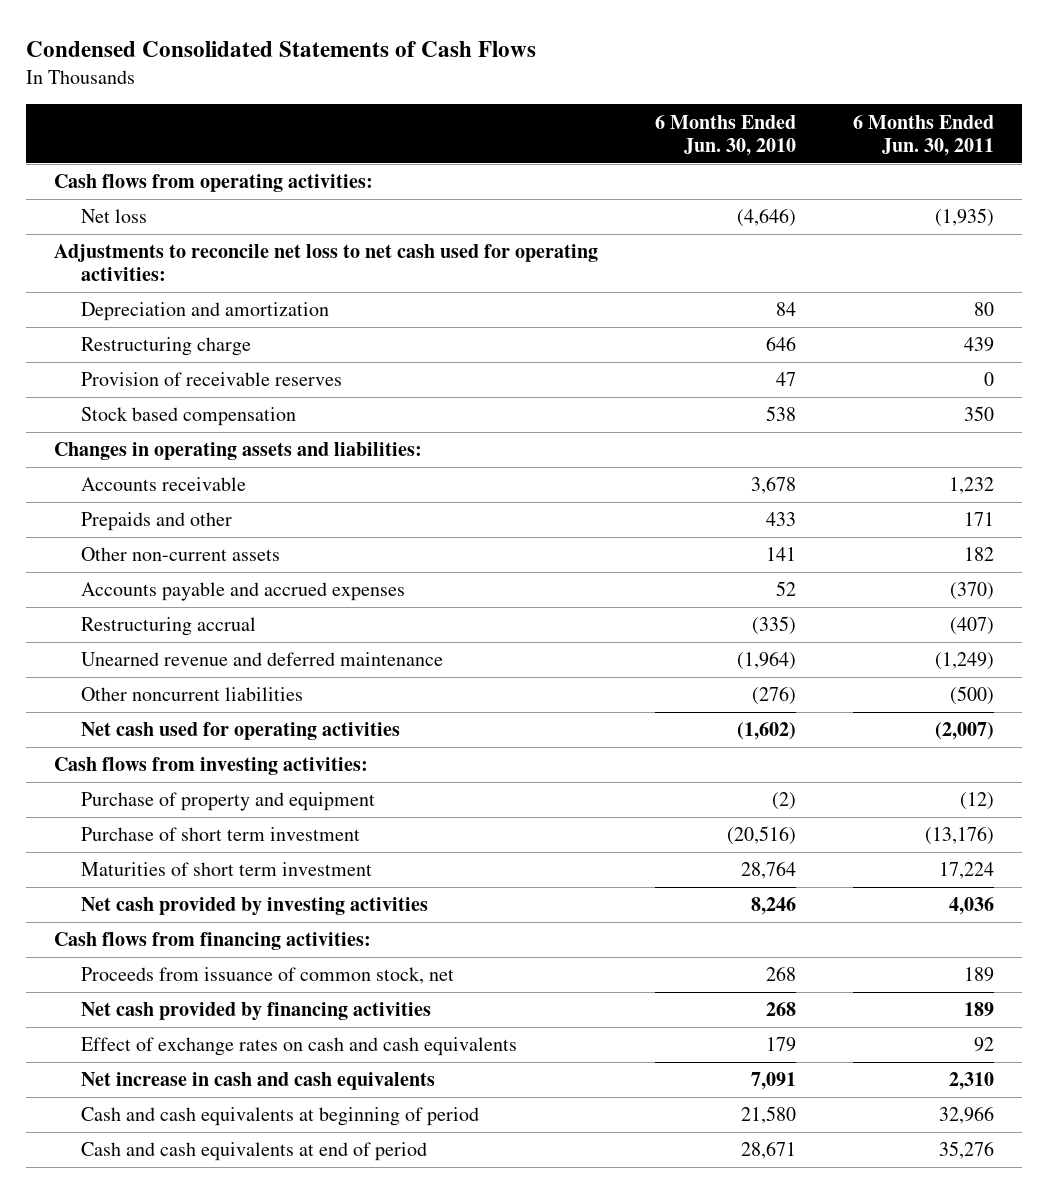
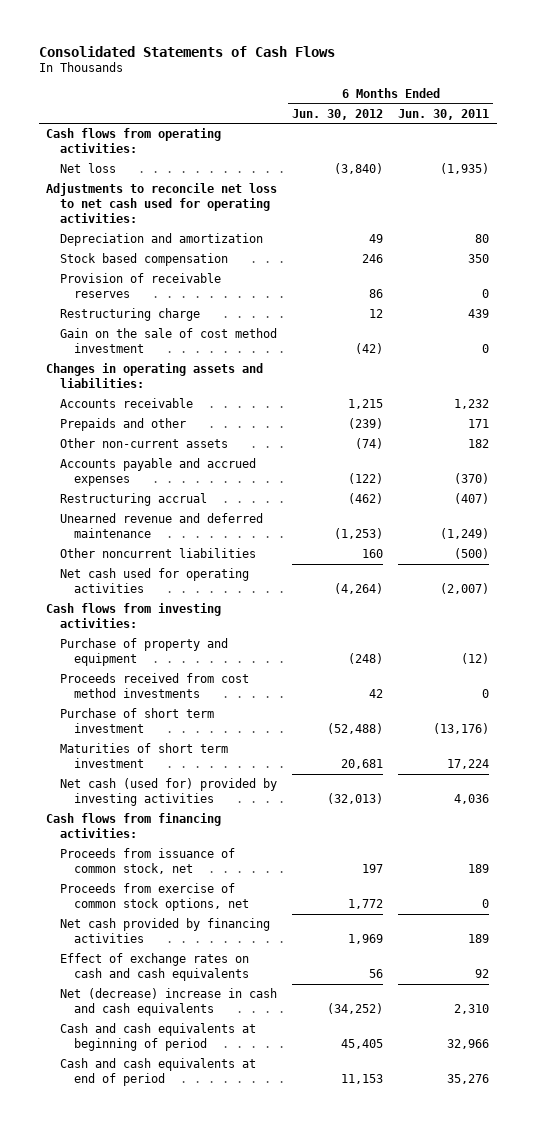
- Condensed Consolidated Statements of Cash Flows
+ Consolidated Statements of Cash Flows
- | 6 Months Ended Jun. 30, 2010 | 6 Months Ended Jun. 30, 2011
+ | 6 Months Ended Jun. 30, 2012 | 6 Months Ended Jun. 30, 2011
moved down: Provision of receivable reserves | 86 | 0
moved down: Restructuring charge | 12 | 439
+ Gain on the sale of cost method investment | (42) | 0
+ Proceeds received from cost method investments | 42 | 0
- Net cash provided by investing activities | 8,246 | 4,036
+ Net cash (used for) provided by investing activities | (32,013) | 4,036
+ Proceeds from exercise of common stock options, net | 1,772 | 0
- Net increase in cash and cash equivalents | 7,091 | 2,310
+ Net (decrease) increase in cash and cash equivalents | (34,252) | 2,310

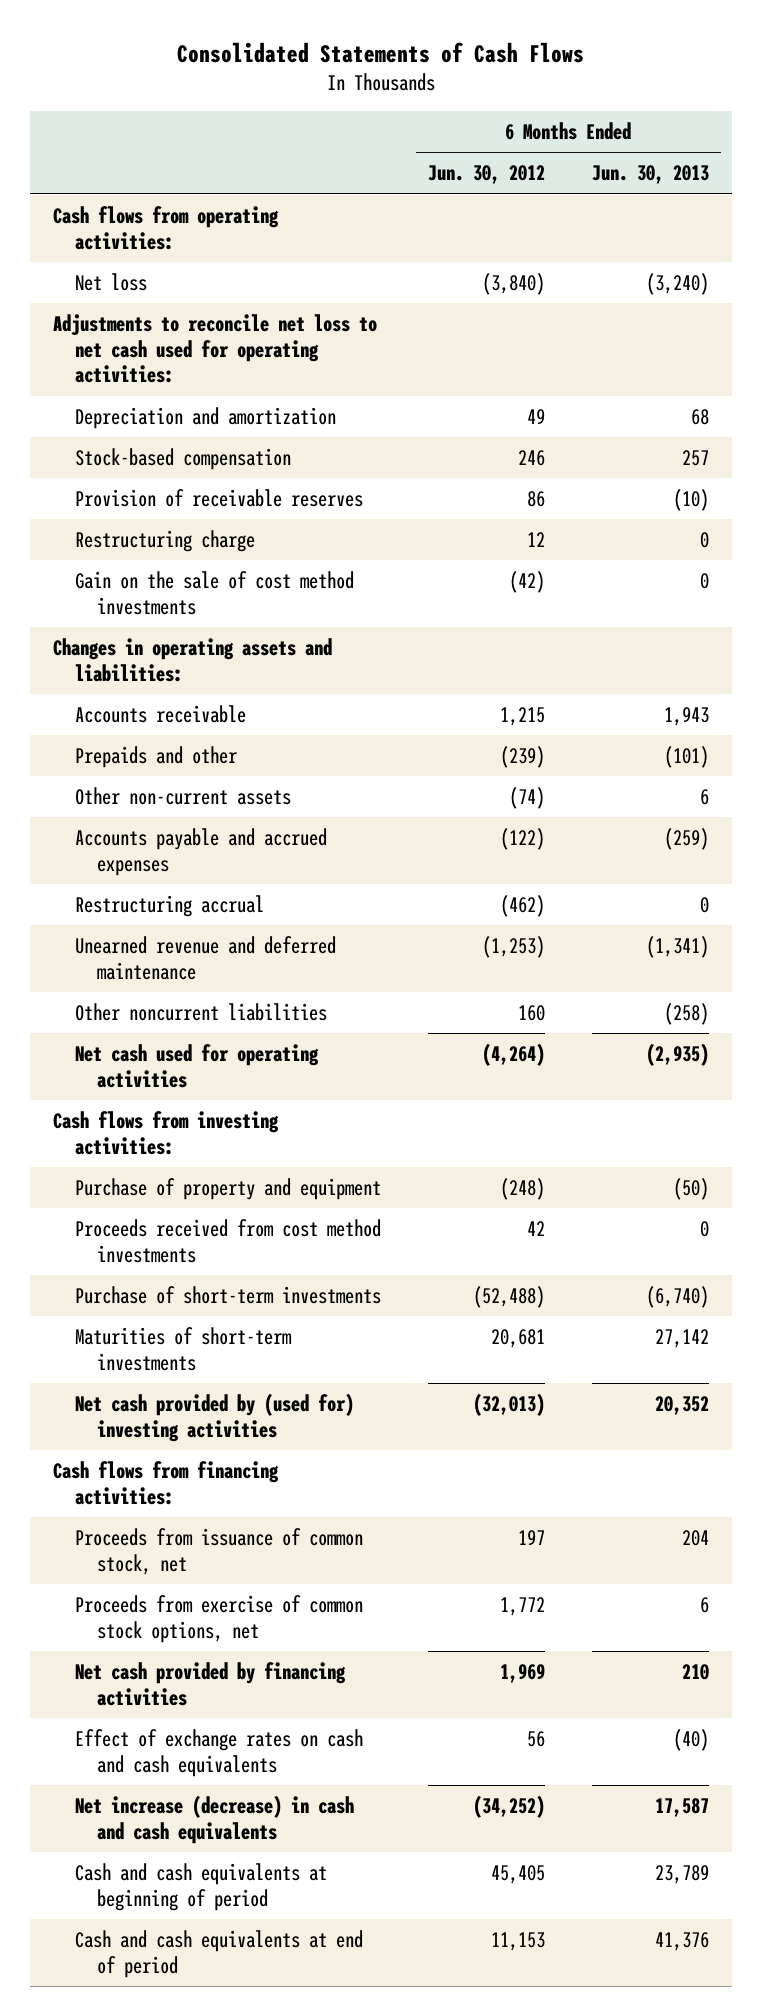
- | 6 Months Ended Jun. 30, 2012 | 6 Months Ended Jun. 30, 2011
+ | 6 Months Ended Jun. 30, 2012 | 6 Months Ended Jun. 30, 2013
- Stock based compensation | 246 | 350
+ Stock-based compensation | 246 | 257
- Gain on the sale of cost method investment | (42) | 0
+ Gain on the sale of cost method investments | (42) | 0
- Purchase of short term investment | (52,488) | (13,176)
- Maturities of short term investment | 20,681 | 17,224
- Net cash (used for) provided by investing activities | (32,013) | 4,036
+ Purchase of short-term investments | (52,488) | (6,740)
+ Maturities of short-term investments | 20,681 | 27,142
+ Net cash provided by (used for) investing activities | (32,013) | 20,352
- Net (decrease) increase in cash and cash equivalents | (34,252) | 2,310
+ Net increase (decrease) in cash and cash equivalents | (34,252) | 17,587

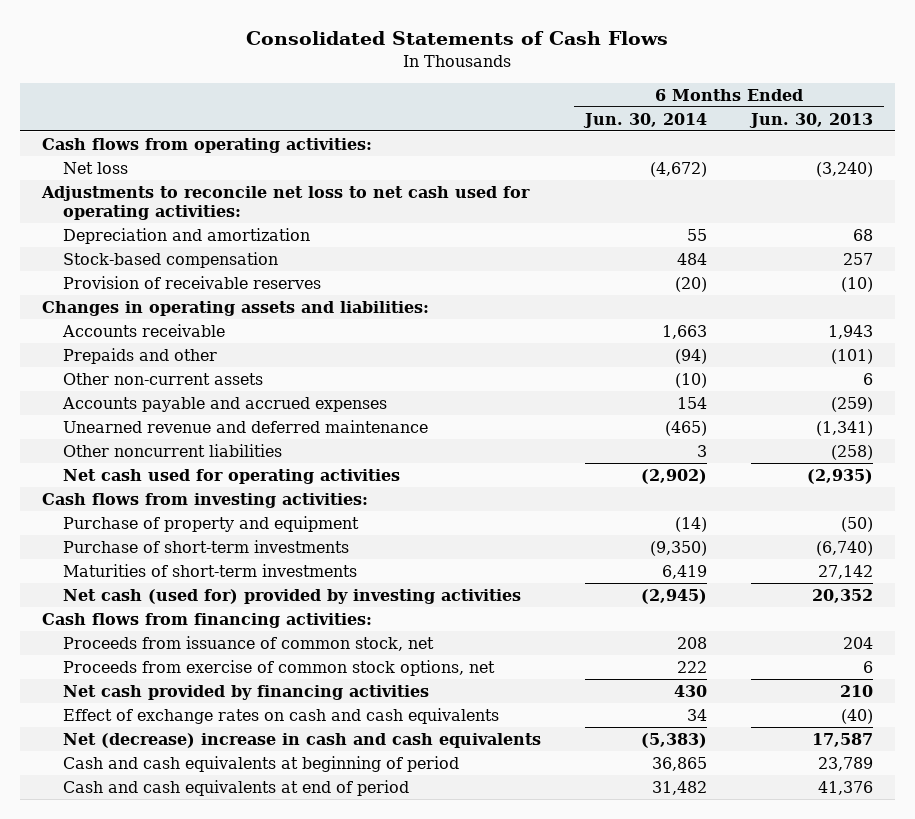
- | 6 Months Ended Jun. 30, 2012 | 6 Months Ended Jun. 30, 2013
+ | 6 Months Ended Jun. 30, 2014 | 6 Months Ended Jun. 30, 2013
- Restructuring charge | 12 | 0
- Gain on the sale of cost method investments | (42) | 0
- Restructuring accrual | (462) | 0
- Proceeds received from cost method investments | 42 | 0
- Net cash provided by (used for) investing activities | (32,013) | 20,352
+ Net cash (used for) provided by investing activities | (2,945) | 20,352
- Net increase (decrease) in cash and cash equivalents | (34,252) | 17,587
+ Net (decrease) increase in cash and cash equivalents | (5,383) | 17,587

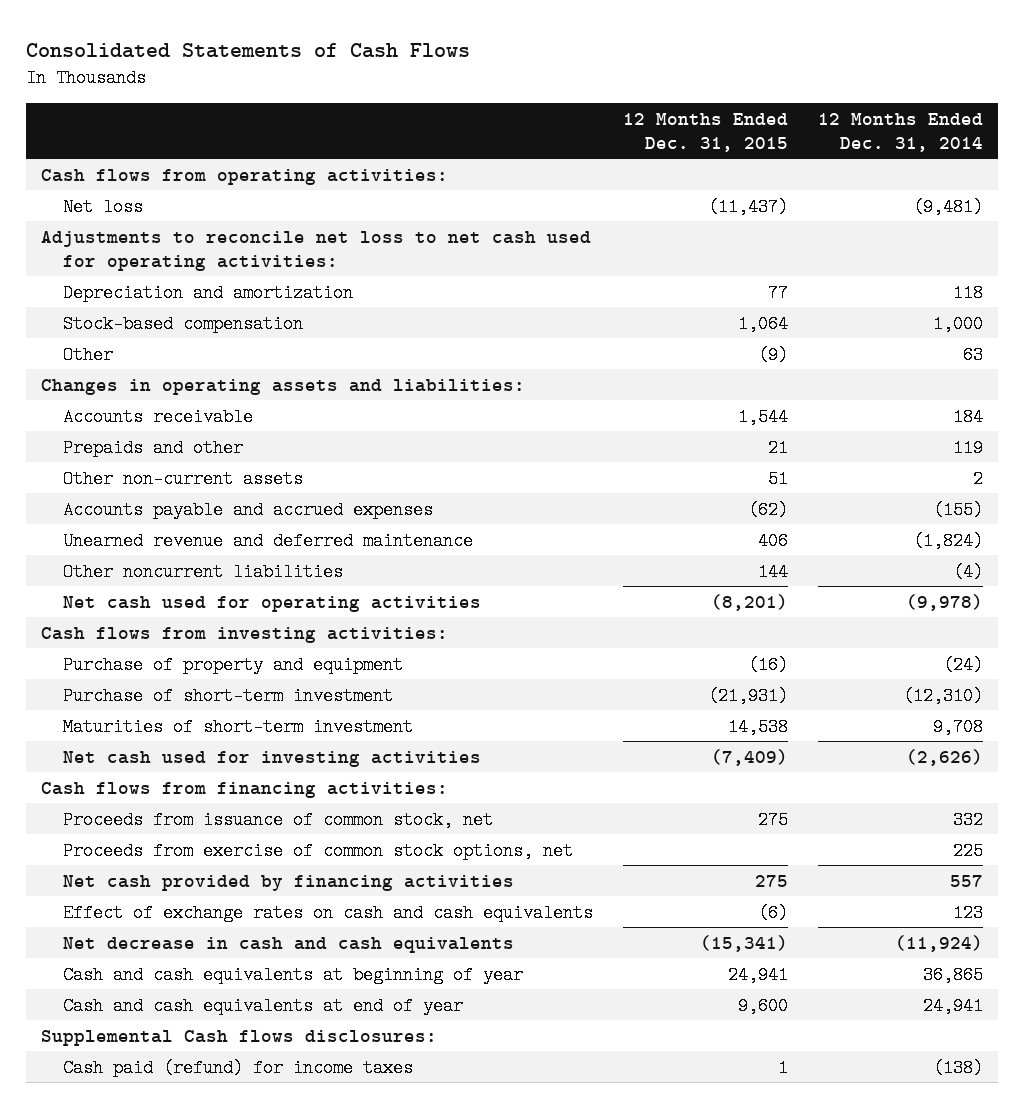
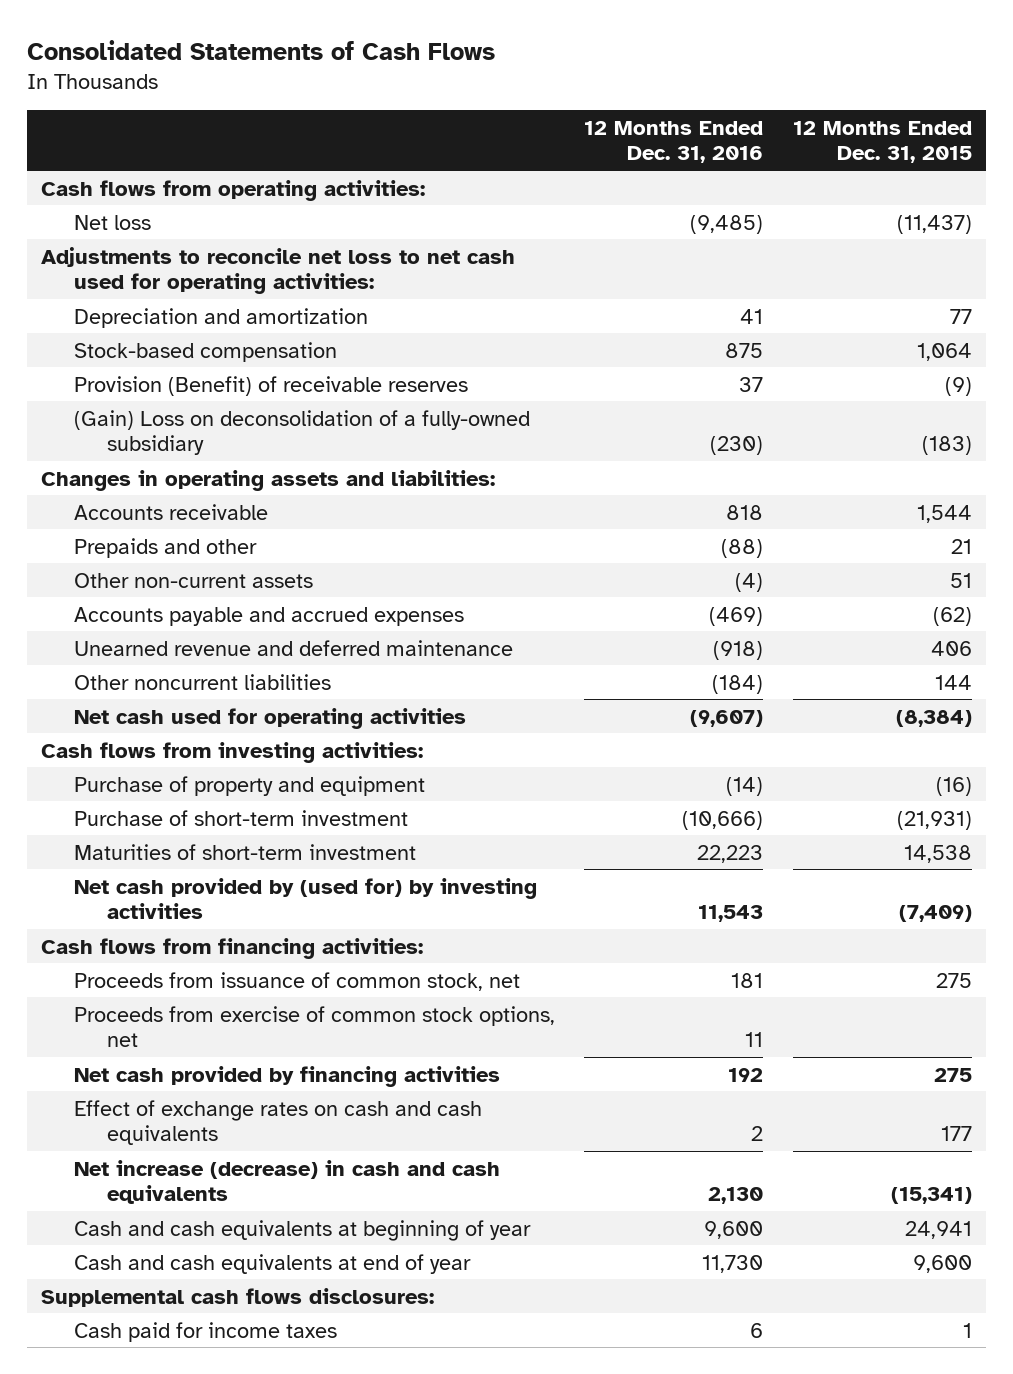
- | 12 Months Ended Dec. 31, 2015 | 12 Months Ended Dec. 31, 2014
+ | 12 Months Ended Dec. 31, 2016 | 12 Months Ended Dec. 31, 2015
- Other | (9) | 63
+ Provision (Benefit) of receivable reserves | 37 | (9)
+ (Gain) Loss on deconsolidation of a fully-owned subsidiary | (230) | (183)
- Net cash used for operating activities | (8,201) | (9,978)
+ Net cash used for operating activities | (9,607) | (8,384)
- Net cash used for investing activities | (7,409) | (2,626)
+ Net cash provided by (used for) by investing activities | 11,543 | (7,409)
- Effect of exchange rates on cash and cash equivalents | (6) | 123
- Net decrease in cash and cash equivalents | (15,341) | (11,924)
+ Effect of exchange rates on cash and cash equivalents | 2 | 177
+ Net increase (decrease) in cash and cash equivalents | 2,130 | (15,341)
- Supplemental Cash flows disclosures:
- Cash paid (refund) for income taxes | 1 | (138)
+ Supplemental cash flows disclosures:
+ Cash paid for income taxes | 6 | 1

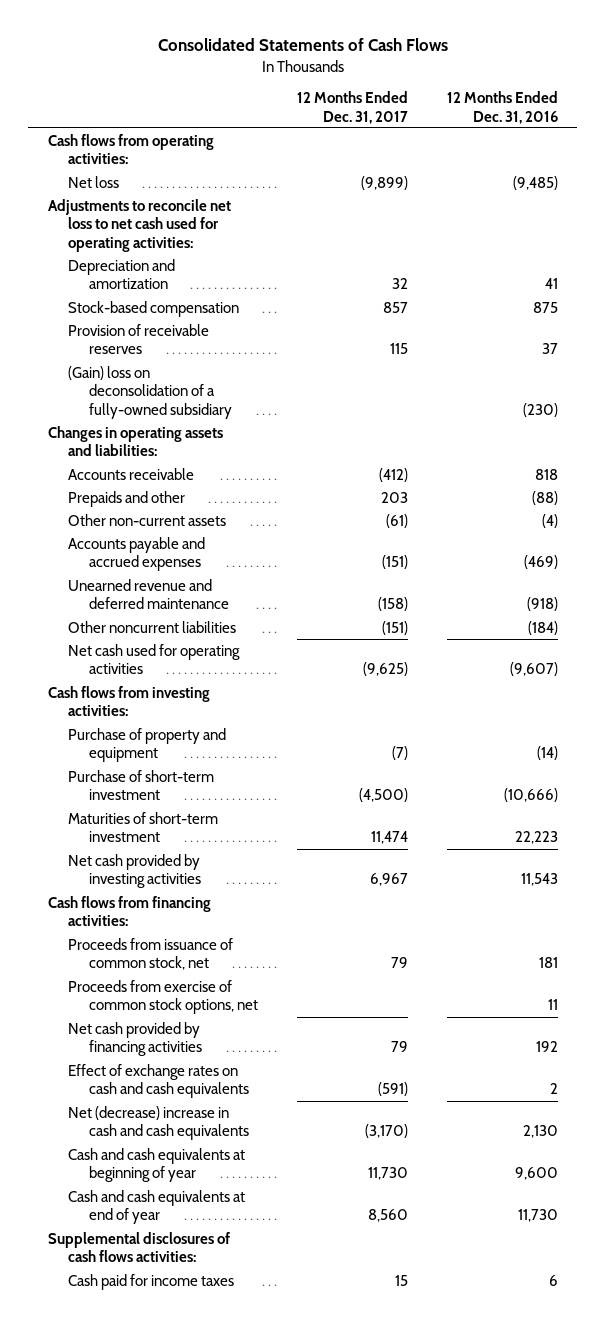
- | 12 Months Ended Dec. 31, 2016 | 12 Months Ended Dec. 31, 2015
+ | 12 Months Ended Dec. 31, 2017 | 12 Months Ended Dec. 31, 2016
- Provision (Benefit) of receivable reserves | 37 | (9)
- (Gain) Loss on deconsolidation of a fully-owned subsidiary | (230) | (183)
+ Provision of receivable reserves | 115 | 37
+ (Gain) loss on deconsolidation of a fully-owned subsidiary | | (230)
- Net cash provided by (used for) by investing activities | 11,543 | (7,409)
+ Net cash provided by investing activities | 6,967 | 11,543
- Net increase (decrease) in cash and cash equivalents | 2,130 | (15,341)
+ Net (decrease) increase in cash and cash equivalents | (3,170) | 2,130
- Supplemental cash flows disclosures:
+ Supplemental disclosures of cash flows activities:

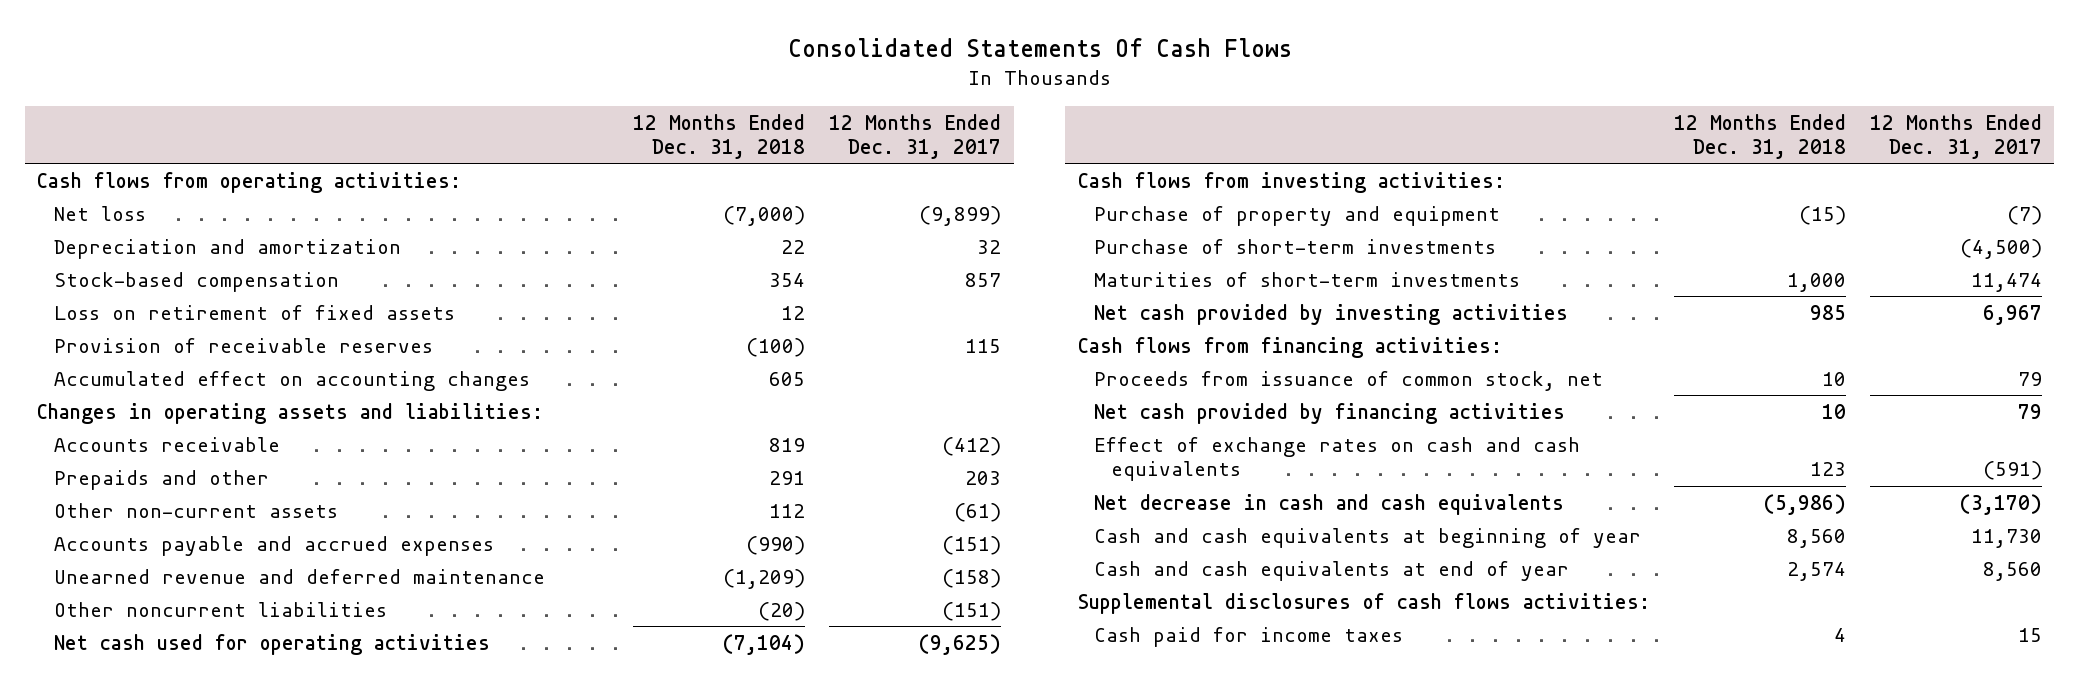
- Consolidated Statements of Cash Flows
+ Consolidated Statements Of Cash Flows
- | 12 Months Ended Dec. 31, 2017 | 12 Months Ended Dec. 31, 2016
+ | 12 Months Ended Dec. 31, 2018 | 12 Months Ended Dec. 31, 2017
- Adjustments to reconcile net loss to net cash used for operating activities:
+ Loss on retirement of fixed assets | 12 |
- (Gain) loss on deconsolidation of a fully-owned subsidiary | | (230)
+ Accumulated effect on accounting changes | 605 |
- Purchase of short-term investment | (4,500) | (10,666)
- Maturities of short-term investment | 11,474 | 22,223
+ Purchase of short-term investments | | (4,500)
+ Maturities of short-term investments | 1,000 | 11,474
- Proceeds from exercise of common stock options, net | | 11
- Net (decrease) increase in cash and cash equivalents | (3,170) | 2,130
+ Net decrease in cash and cash equivalents | (5,986) | (3,170)

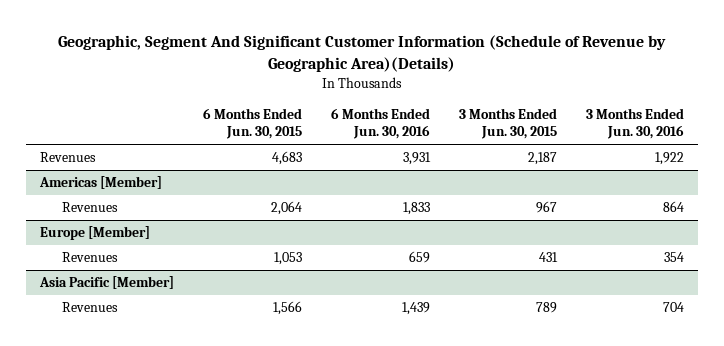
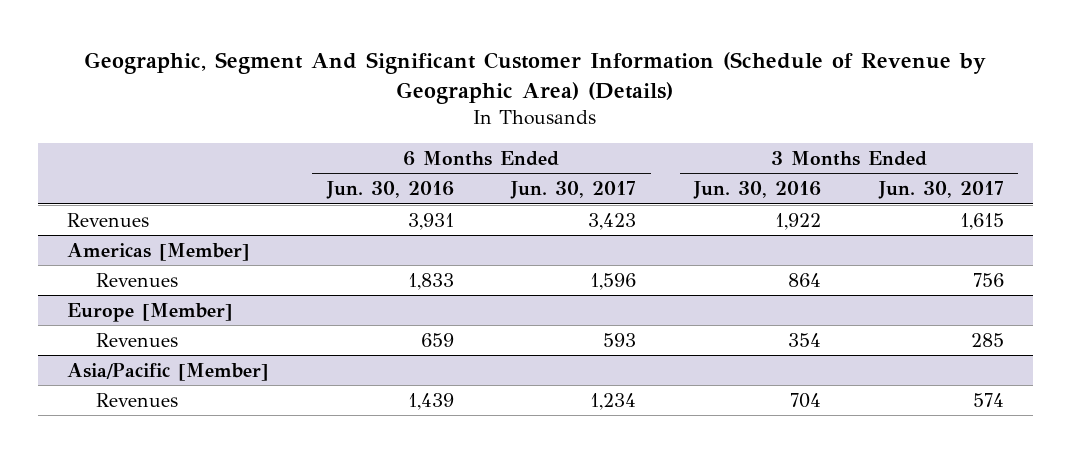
- Geographic, Segment And Significant Customer Information (Schedule of Revenue by Geographic Area)(Details)
+ Geographic, Segment And Significant Customer Information (Schedule of Revenue by Geographic Area) (Details)
- | 6 Months Ended Jun. 30, 2015 | 6 Months Ended Jun. 30, 2016 | 3 Months Ended Jun. 30, 2015 | 3 Months Ended Jun. 30, 2016
+ | 6 Months Ended Jun. 30, 2016 | 6 Months Ended Jun. 30, 2017 | 3 Months Ended Jun. 30, 2016 | 3 Months Ended Jun. 30, 2017
- Asia Pacific [Member]
+ Asia/Pacific [Member]

